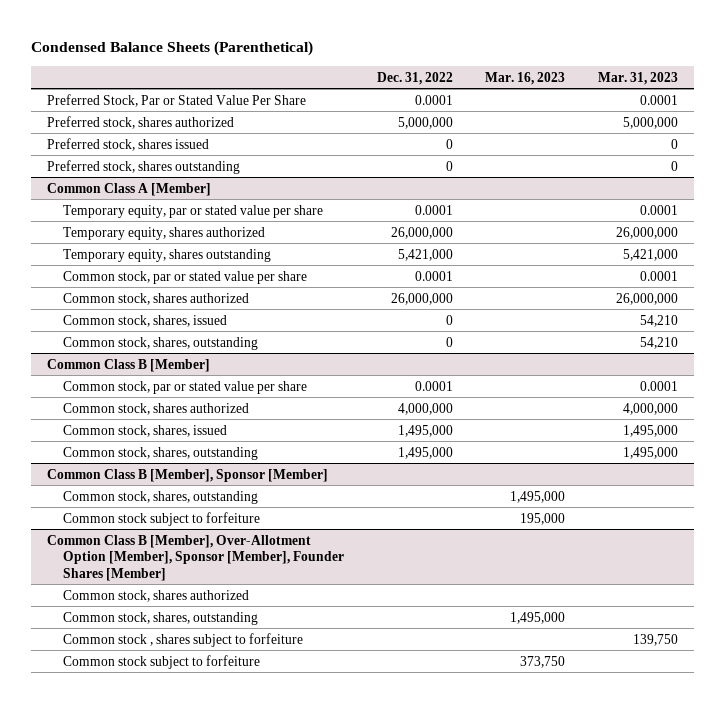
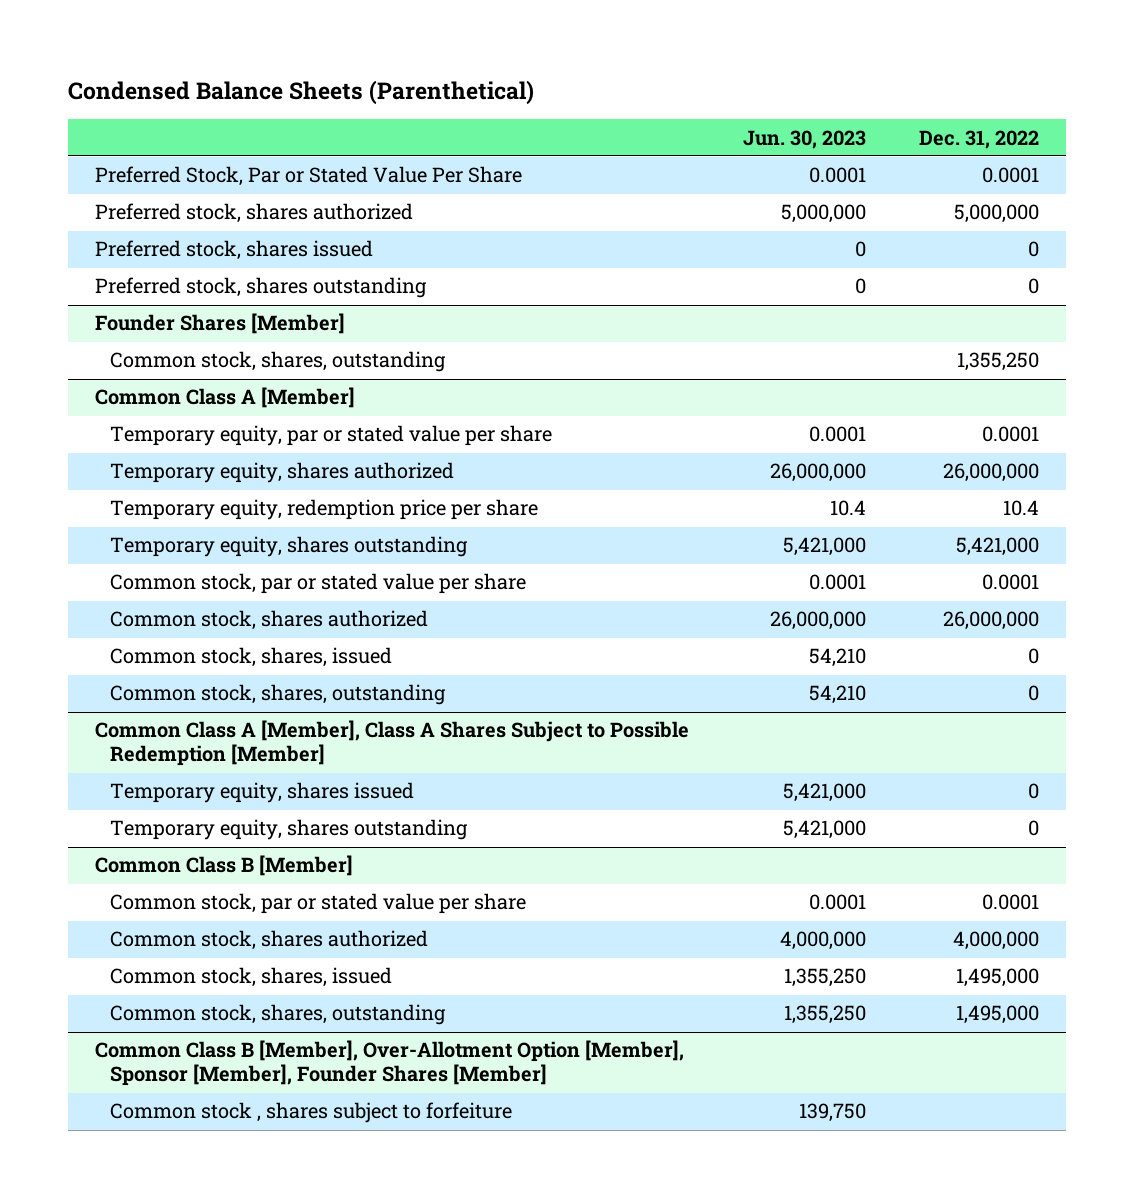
- | Dec. 31, 2022 | Mar. 16, 2023 | Mar. 31, 2023
+ | Jun. 30, 2023 | Dec. 31, 2022
+ Founder Shares [Member]
+ Common stock, shares, outstanding | | 1,355,250
@ Common Class A [Member]
+ Temporary equity, redemption price per share | 10.4 | 10.4
+ Common Class A [Member], Class A Shares Subject to Possible Redemption [Member]
+ Temporary equity, shares issued | 5,421,000 | 0
+ Temporary equity, shares outstanding | 5,421,000 | 0
- Common Class B [Member], Sponsor [Member]
- Common stock, shares, outstanding | | 1,495,000 |
- Common stock subject to forfeiture | | 195,000 |
@ Common Class B [Member], Over-Allotment Option [Member], Sponsor [Member], Founder Shares [Member]
- Common stock, shares authorized
- Common stock, shares, outstanding | | 1,495,000 |
- Common stock subject to forfeiture | | 373,750 |

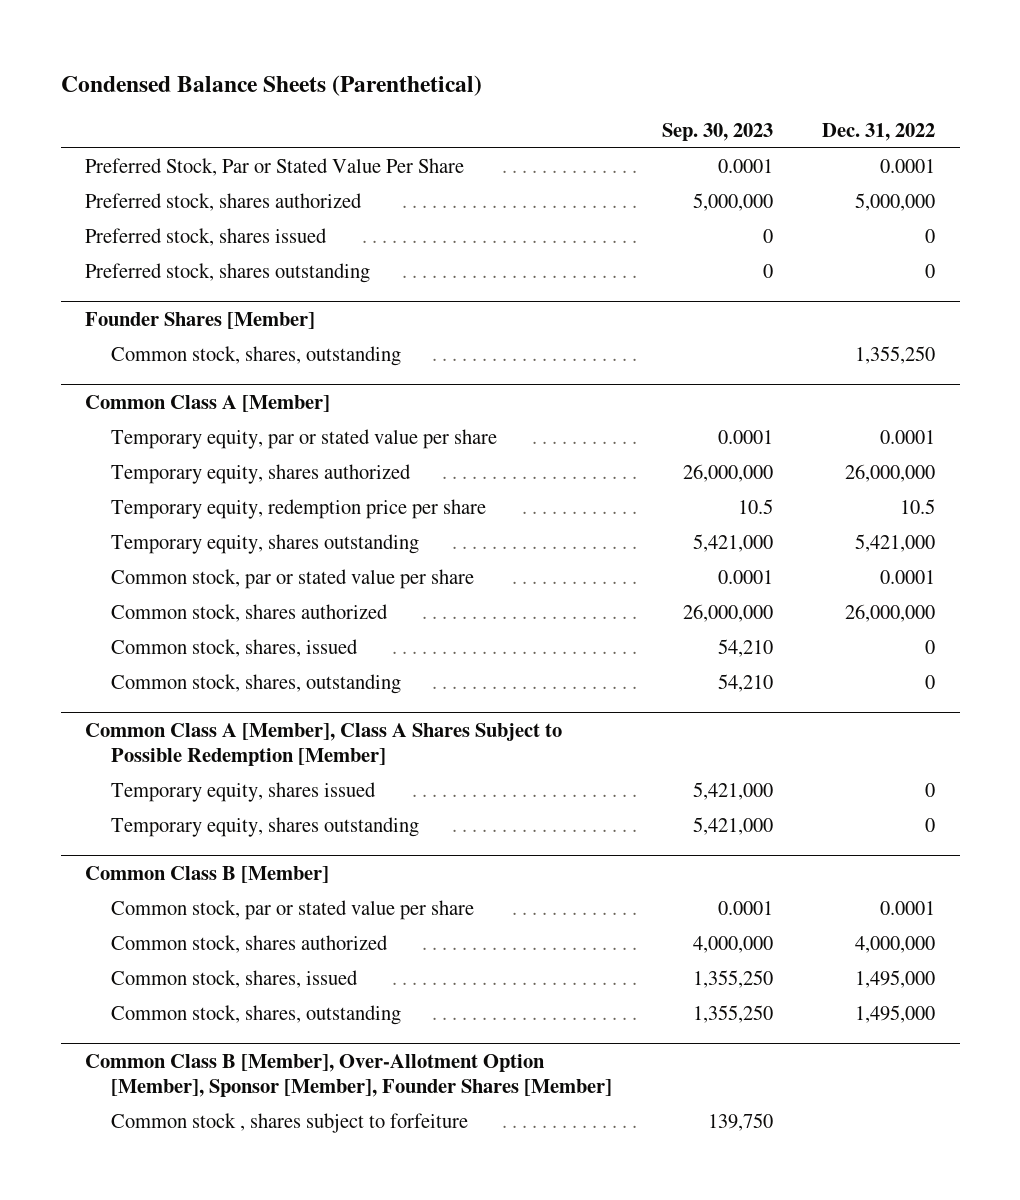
- | Jun. 30, 2023 | Dec. 31, 2022
+ | Sep. 30, 2023 | Dec. 31, 2022
@ Common Class A [Member]
- Temporary equity, redemption price per share | 10.4 | 10.4
+ Temporary equity, redemption price per share | 10.5 | 10.5

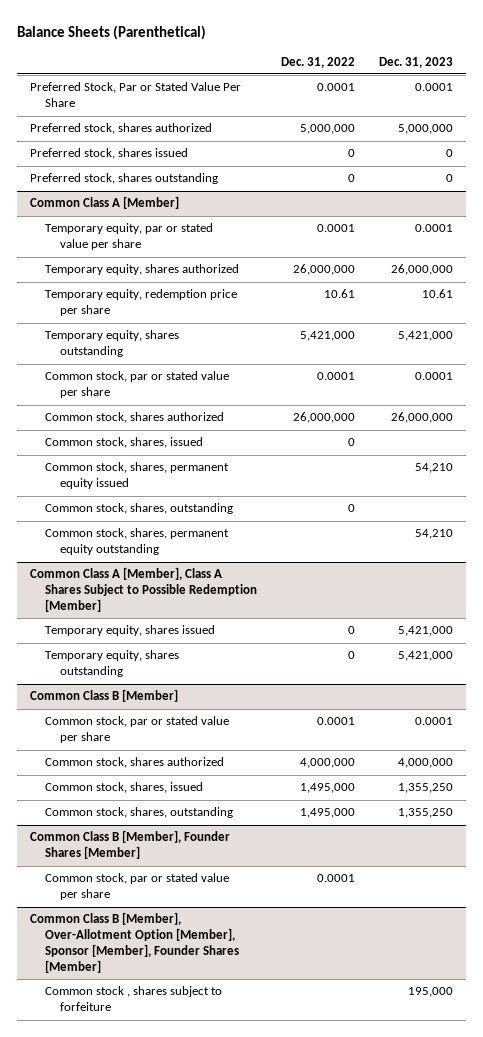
- Condensed Balance Sheets (Parenthetical)
+ Balance Sheets (Parenthetical)
- | Sep. 30, 2023 | Dec. 31, 2022
+ | Dec. 31, 2022 | Dec. 31, 2023
- Founder Shares [Member]
- Common stock, shares, outstanding | | 1,355,250
@ Common Class A [Member]
- Temporary equity, redemption price per share | 10.5 | 10.5
+ Temporary equity, redemption price per share | 10.61 | 10.61
+ Common stock, shares, permanent equity issued | | 54,210
+ Common stock, shares, permanent equity outstanding | | 54,210
+ Common Class B [Member], Founder Shares [Member]
+ Common stock, par or stated value per share | 0.0001 |

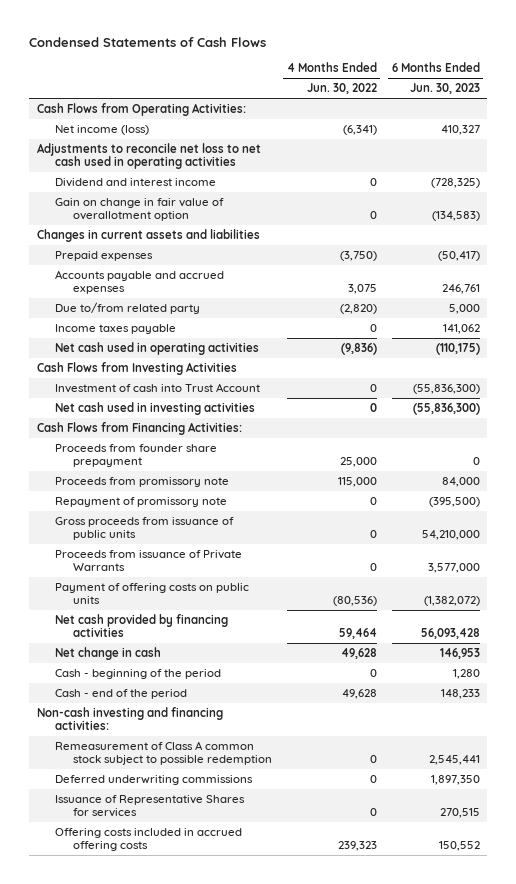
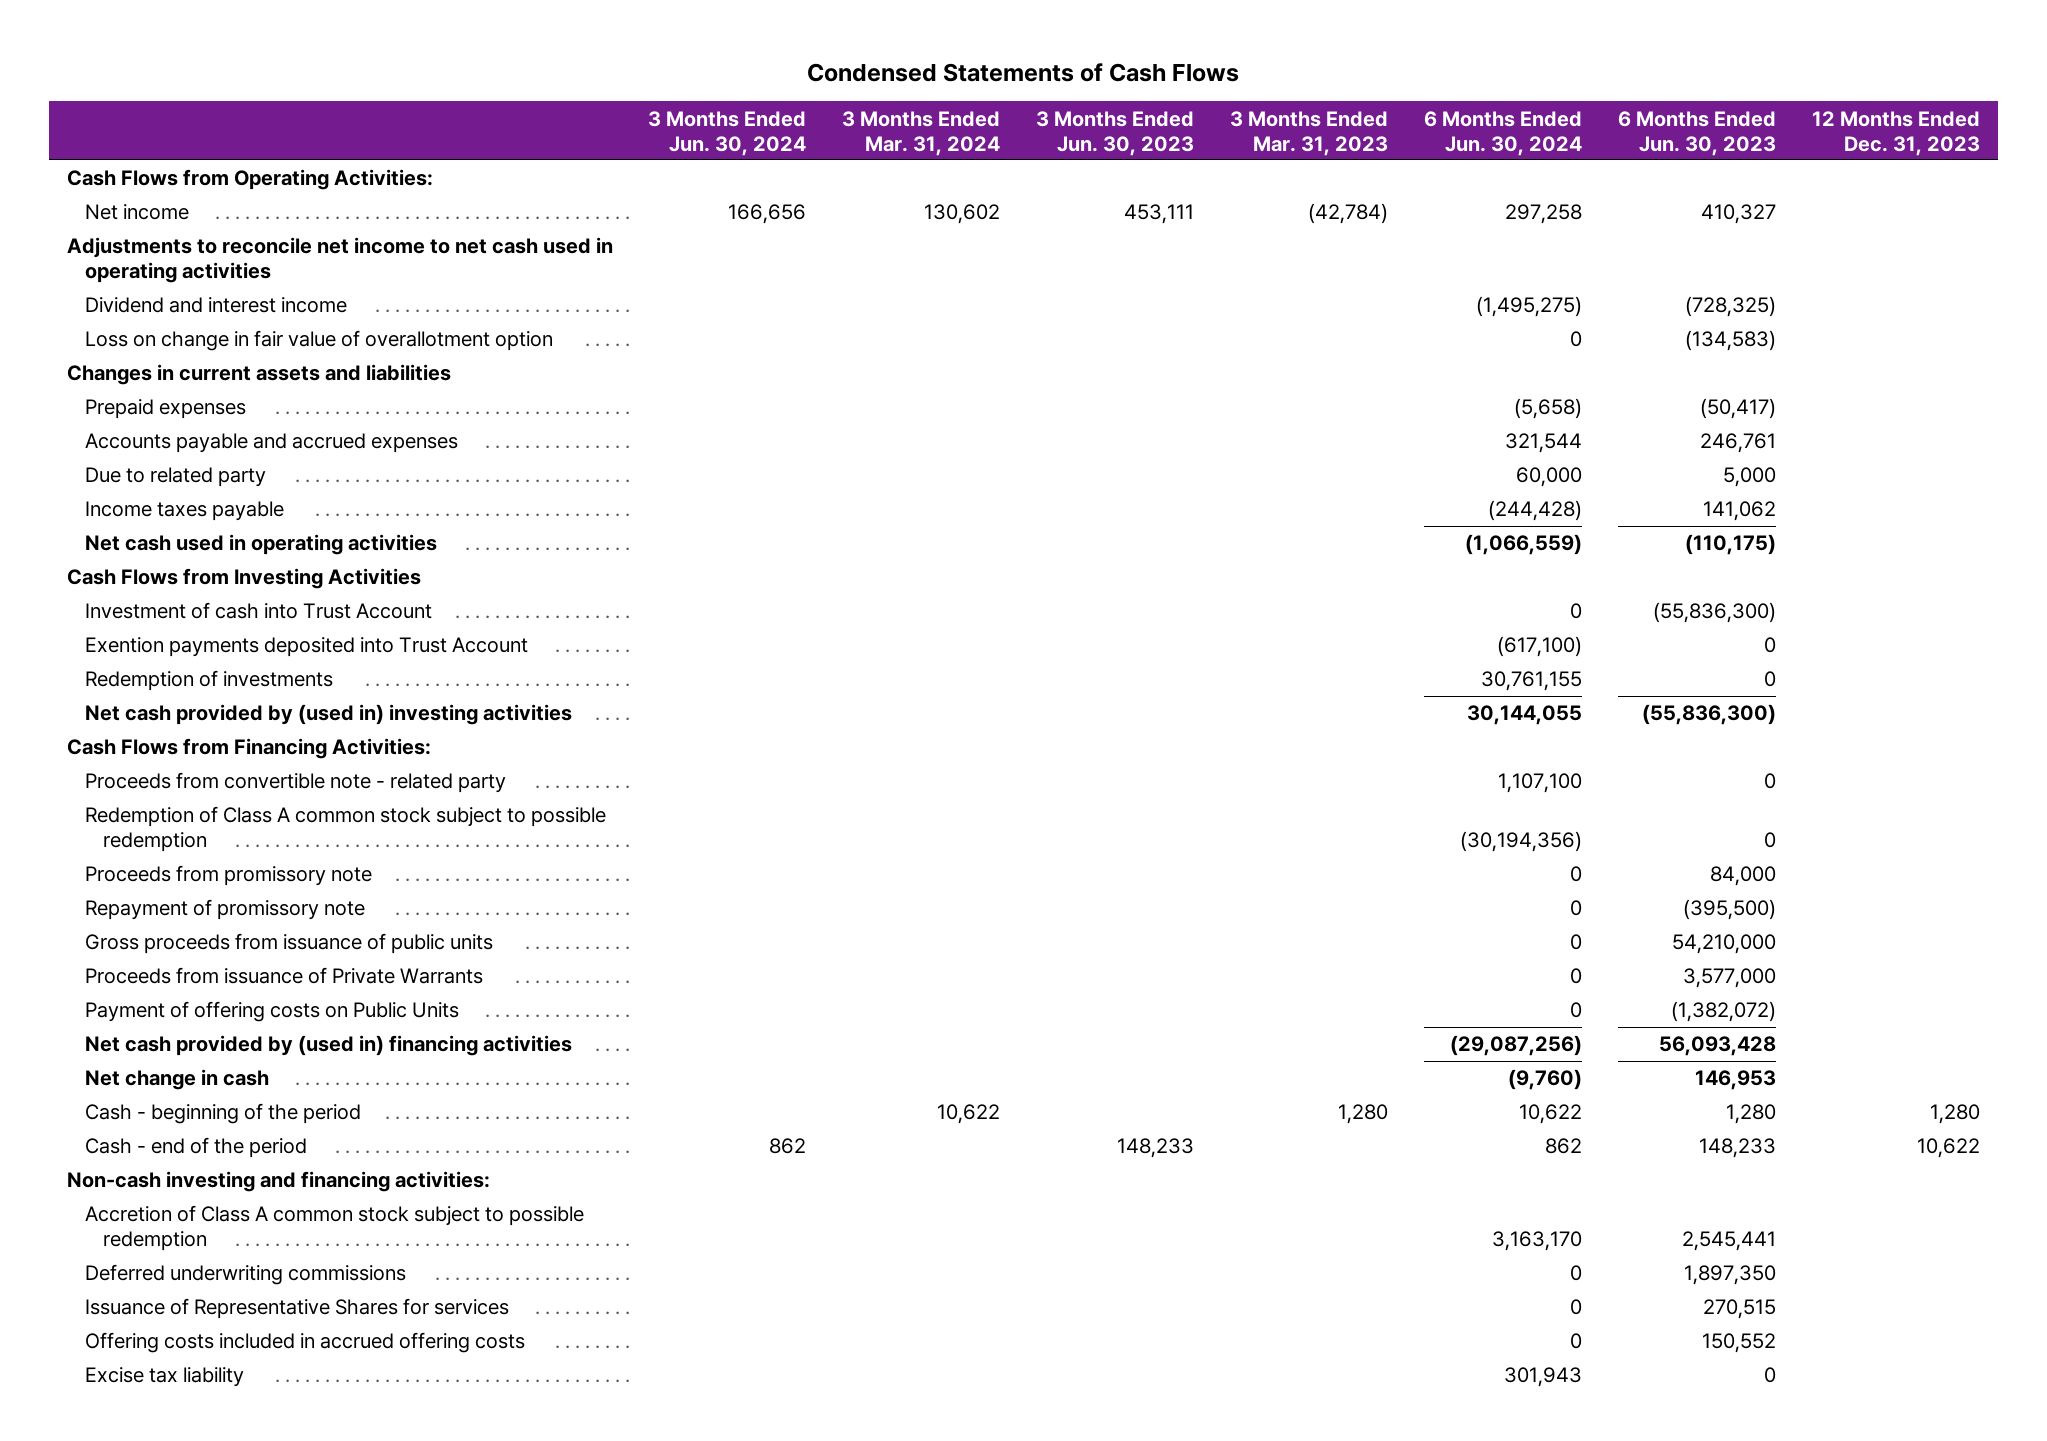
- | 4 Months Ended Jun. 30, 2022 | 6 Months Ended Jun. 30, 2023
+ | 3 Months Ended Jun. 30, 2024 | 3 Months Ended Mar. 31, 2024 | 3 Months Ended Jun. 30, 2023 | 3 Months Ended Mar. 31, 2023 | 6 Months Ended Jun. 30, 2024 | 6 Months Ended Jun. 30, 2023 | 12 Months Ended Dec. 31, 2023
- Net income (loss) | (6,341) | 410,327
- Adjustments to reconcile net loss to net cash used in operating activities
+ Net income | 166,656 | 130,602 | 453,111 | (42,784) | 297,258 | 410,327 |
+ Adjustments to reconcile net income to net cash used in operating activities
- Gain on change in fair value of overallotment option | 0 | (134,583)
+ Loss on change in fair value of overallotment option | | | | | 0 | (134,583) |
- Due to/from related party | (2,820) | 5,000
+ Due to related party | | | | | 60,000 | 5,000 |
- Net cash used in investing activities | 0 | (55,836,300)
+ Exention payments deposited into Trust Account | | | | | (617,100) | 0 |
+ Redemption of investments | | | | | 30,761,155 | 0 |
+ Net cash provided by (used in) investing activities | | | | | 30,144,055 | (55,836,300) |
- Proceeds from founder share prepayment | 25,000 | 0
+ Proceeds from convertible note - related party | | | | | 1,107,100 | 0 |
+ Redemption of Class A common stock subject to possible redemption | | | | | (30,194,356) | 0 |
- Payment of offering costs on public units | (80,536) | (1,382,072)
- Net cash provided by financing activities | 59,464 | 56,093,428
+ Payment of offering costs on Public Units | | | | | 0 | (1,382,072) |
+ Net cash provided by (used in) financing activities | | | | | (29,087,256) | 56,093,428 |
- Remeasurement of Class A common stock subject to possible redemption | 0 | 2,545,441
+ Accretion of Class A common stock subject to possible redemption | | | | | 3,163,170 | 2,545,441 |
+ Excise tax liability | | | | | 301,943 | 0 |

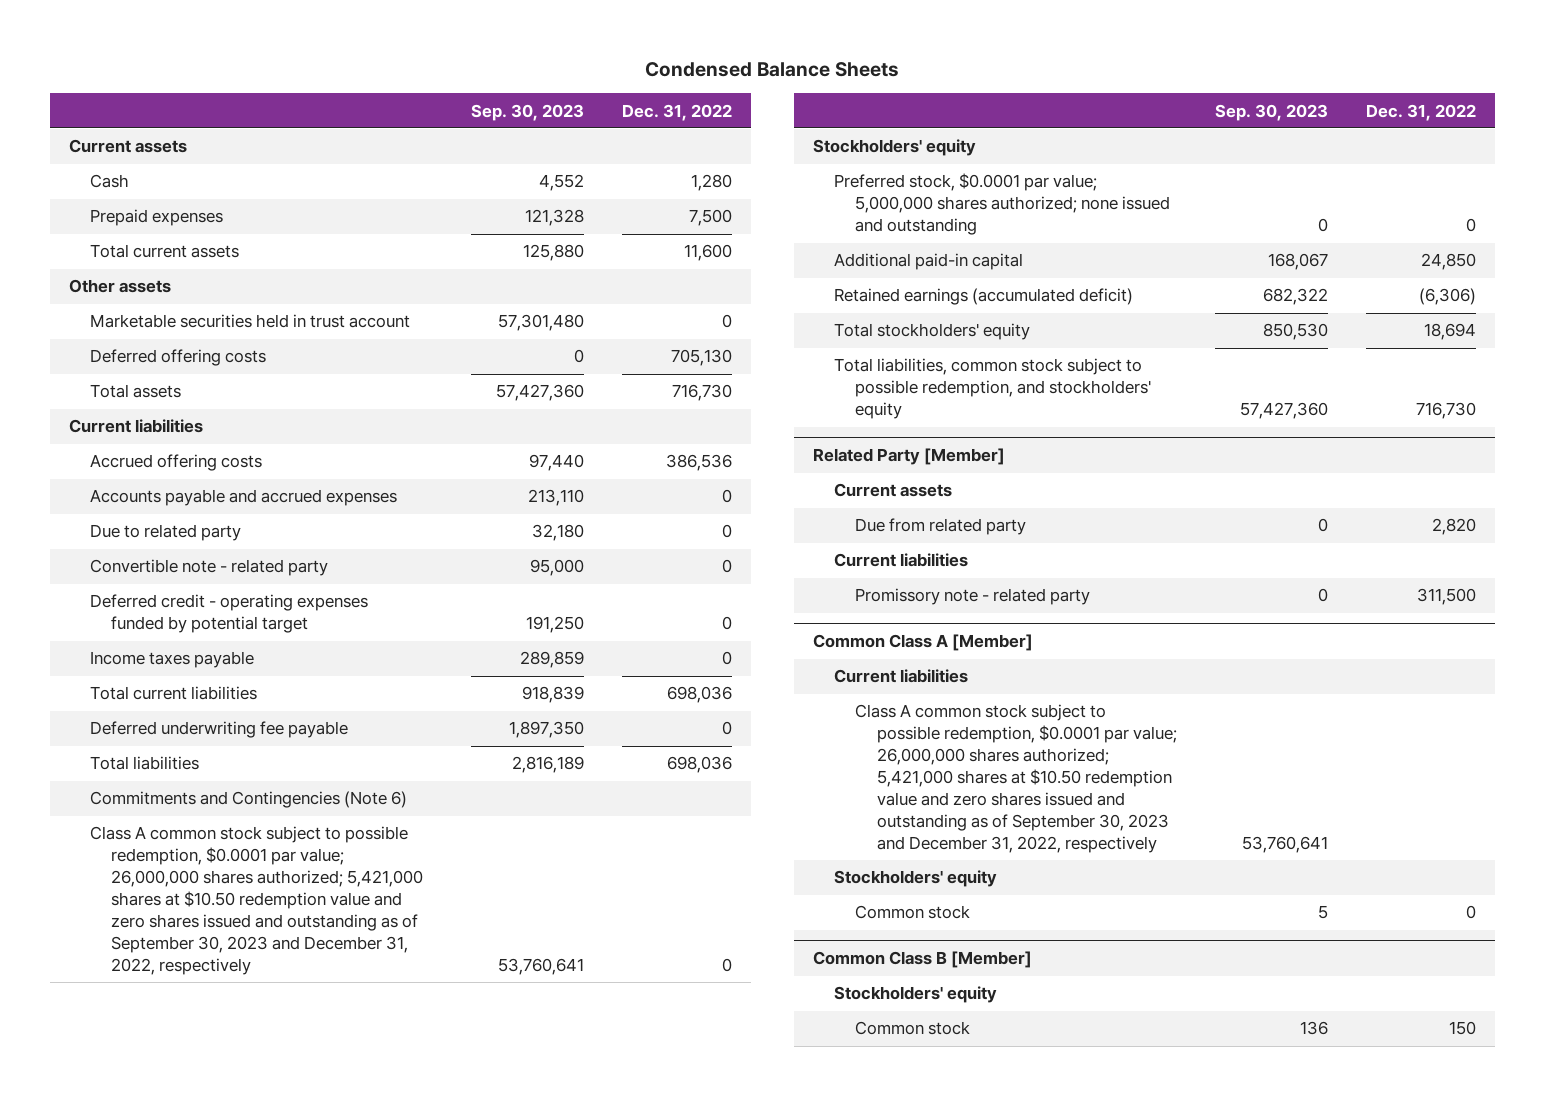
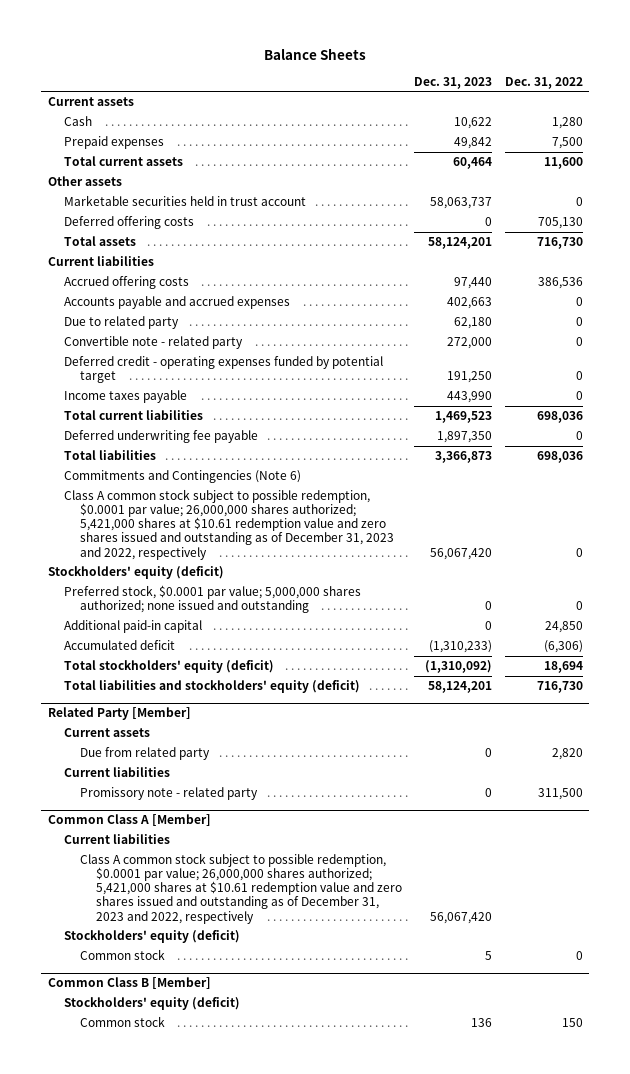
- Condensed Balance Sheets
+ Balance Sheets
- | Sep. 30, 2023 | Dec. 31, 2022
+ | Dec. 31, 2023 | Dec. 31, 2022
- Class A common stock subject to possible redemption, $0.0001 par value; 26,000,000 shares authorized; 5,421,000 shares at $10.50 redemption value and zero shares issued and outstanding as of September 30, 2023 and December 31, 2022, respectively | 53,760,641 | 0
- Stockholders' equity
+ Class A common stock subject to possible redemption, $0.0001 par value; 26,000,000 shares authorized; 5,421,000 shares at $10.61 redemption value and zero shares issued and outstanding as of December 31, 2023 and 2022, respectively | 56,067,420 | 0
+ Stockholders' equity (deficit)
- Retained earnings (accumulated deficit) | 682,322 | (6,306)
- Total stockholders' equity | 850,530 | 18,694
- Total liabilities, common stock subject to possible redemption, and stockholders' equity | 57,427,360 | 716,730
+ Accumulated deficit | (1,310,233) | (6,306)
+ Total stockholders' equity (deficit) | (1,310,092) | 18,694
+ Total liabilities and stockholders' equity (deficit) | 58,124,201 | 716,730
@ Common Class A [Member]
- Class A common stock subject to possible redemption, $0.0001 par value; 26,000,000 shares authorized; 5,421,000 shares at $10.50 redemption value and zero shares issued and outstanding as of September 30, 2023 and December 31, 2022, respectively | 53,760,641 |
- Stockholders' equity
+ Class A common stock subject to possible redemption, $0.0001 par value; 26,000,000 shares authorized; 5,421,000 shares at $10.61 redemption value and zero shares issued and outstanding as of December 31, 2023 and 2022, respectively | 56,067,420 |
+ Stockholders' equity (deficit)
@ Common Class B [Member]
- Stockholders' equity
+ Stockholders' equity (deficit)

